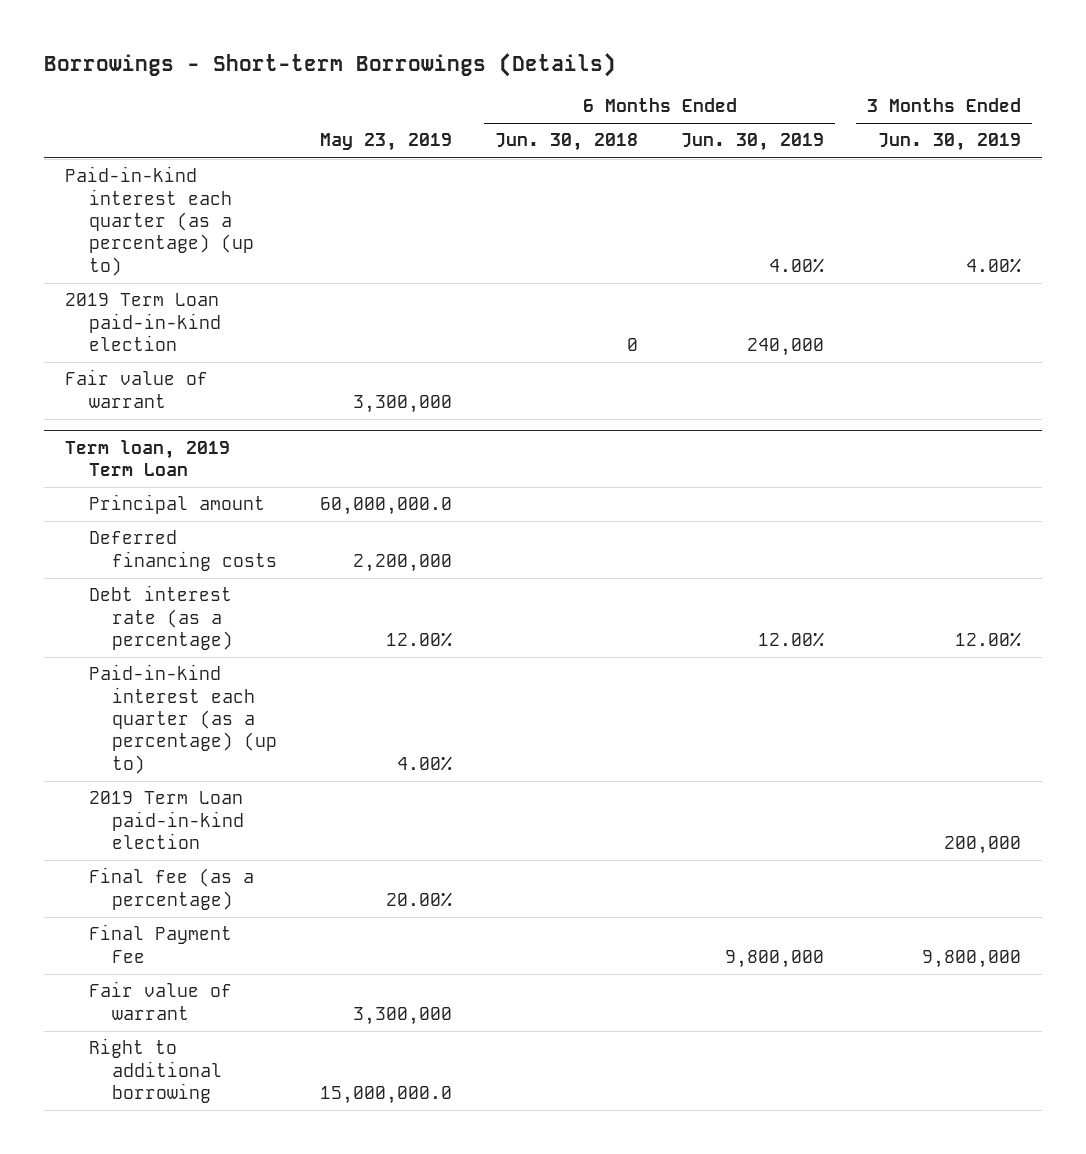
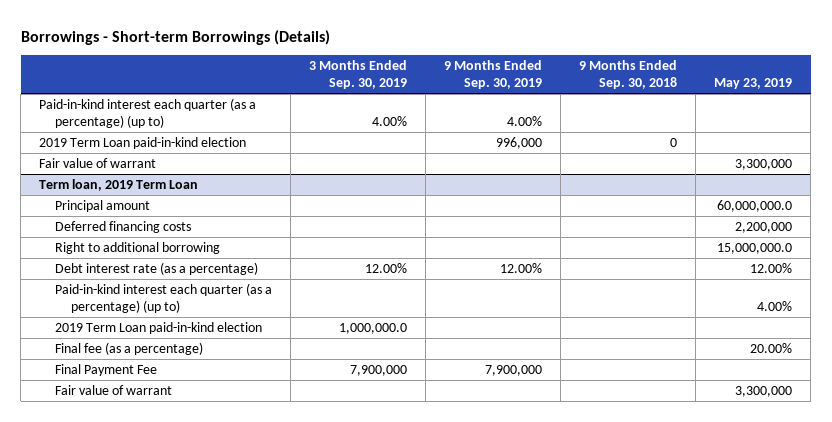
- | May 23, 2019 | 6 Months Ended Jun. 30, 2018 | 6 Months Ended Jun. 30, 2019 | 3 Months Ended Jun. 30, 2019
+ | 3 Months Ended Sep. 30, 2019 | 9 Months Ended Sep. 30, 2019 | 9 Months Ended Sep. 30, 2018 | May 23, 2019
@ Term loan, 2019 Term Loan
moved up: Right to additional borrowing | | | | 15,000,000.0

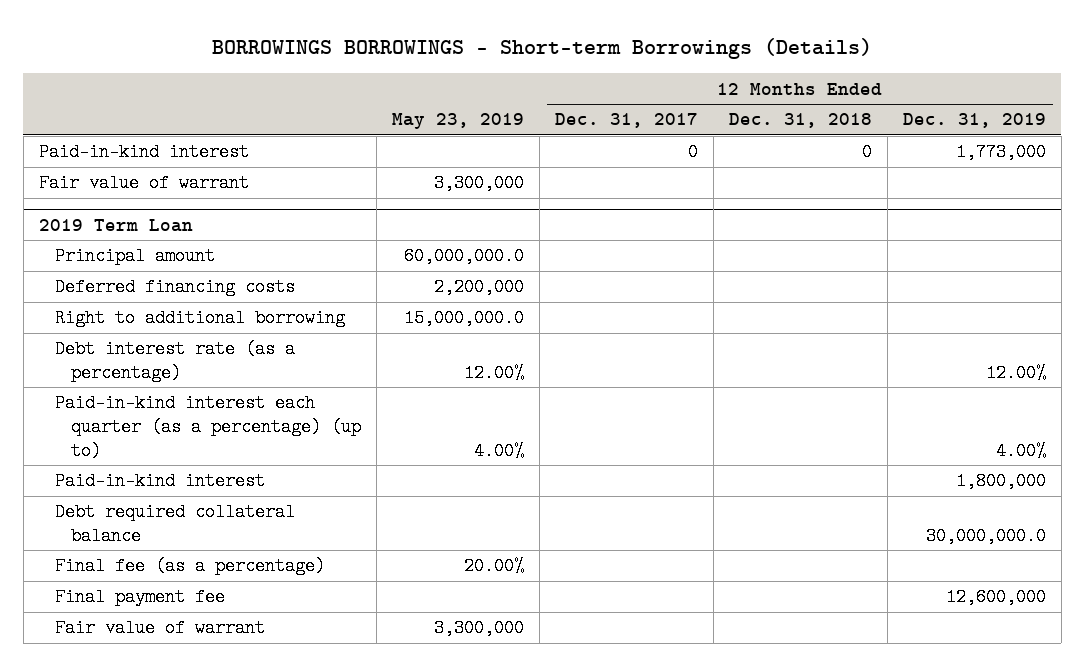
- Borrowings - Short-term Borrowings (Details)
+ BORROWINGS BORROWINGS - Short-term Borrowings (Details)
- | 3 Months Ended Sep. 30, 2019 | 9 Months Ended Sep. 30, 2019 | 9 Months Ended Sep. 30, 2018 | May 23, 2019
+ | May 23, 2019 | 12 Months Ended Dec. 31, 2017 | 12 Months Ended Dec. 31, 2018 | 12 Months Ended Dec. 31, 2019
- Paid-in-kind interest each quarter (as a percentage) (up to) | 4.00% | 4.00% | |
- 2019 Term Loan paid-in-kind election | | 996,000 | 0 |
+ Paid-in-kind interest | | 0 | 0 | 1,773,000
- Term loan, 2019 Term Loan
+ 2019 Term Loan
- 2019 Term Loan paid-in-kind election | 1,000,000.0 | | |
+ Paid-in-kind interest | | | | 1,800,000
+ Debt required collateral balance | | | | 30,000,000.0
- Final Payment Fee | 7,900,000 | 7,900,000 | |
+ Final payment fee | | | | 12,600,000

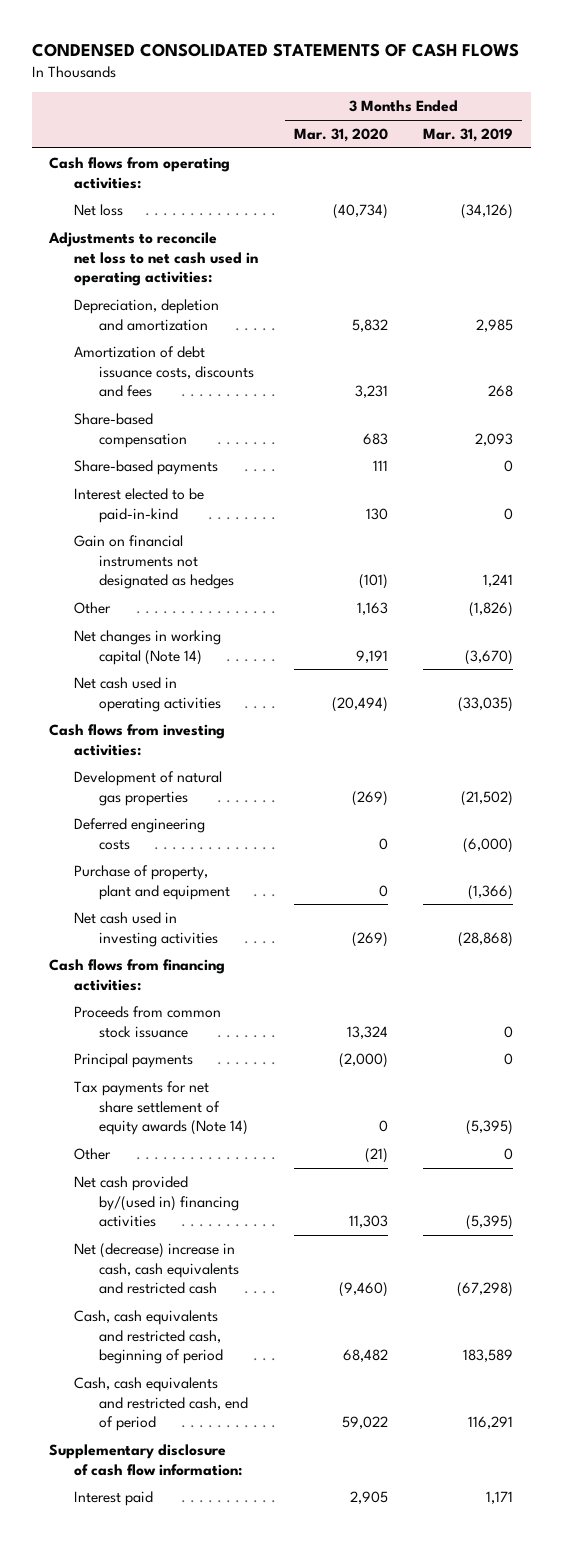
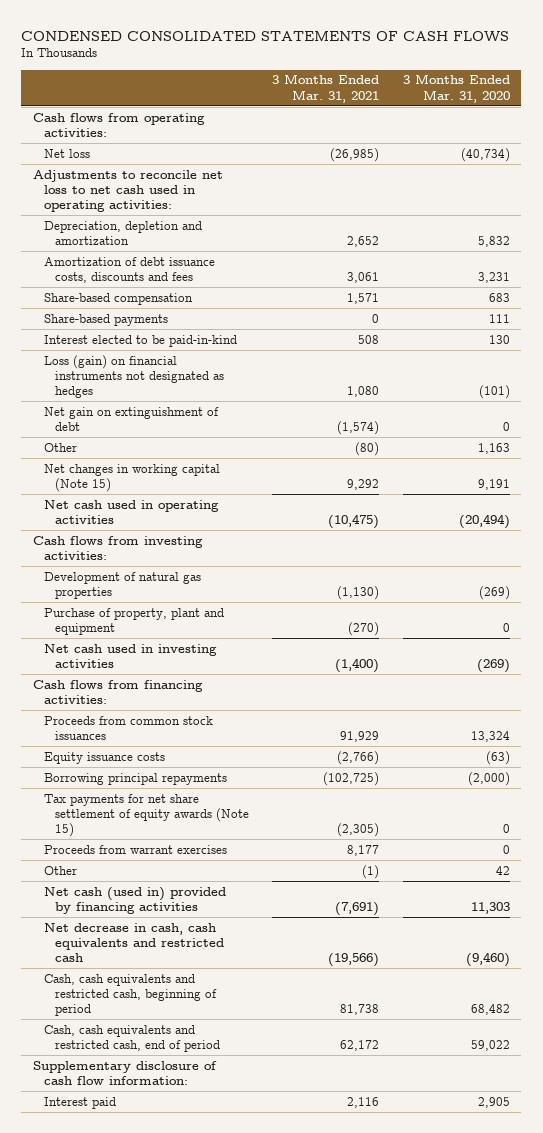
- | 3 Months Ended Mar. 31, 2020 | 3 Months Ended Mar. 31, 2019
+ | 3 Months Ended Mar. 31, 2021 | 3 Months Ended Mar. 31, 2020
- Gain on financial instruments not designated as hedges | (101) | 1,241
+ Loss (gain) on financial instruments not designated as hedges | 1,080 | (101)
+ Net gain on extinguishment of debt | (1,574) | 0
- Net changes in working capital (Note 14) | 9,191 | (3,670)
+ Net changes in working capital (Note 15) | 9,292 | 9,191
- Deferred engineering costs | 0 | (6,000)
- Proceeds from common stock issuance | 13,324 | 0
- Principal payments | (2,000) | 0
- Tax payments for net share settlement of equity awards (Note 14) | 0 | (5,395)
- Other | (21) | 0
- Net cash provided by/(used in) financing activities | 11,303 | (5,395)
- Net (decrease) increase in cash, cash equivalents and restricted cash | (9,460) | (67,298)
+ Proceeds from common stock issuances | 91,929 | 13,324
+ Equity issuance costs | (2,766) | (63)
+ Borrowing principal repayments | (102,725) | (2,000)
+ Tax payments for net share settlement of equity awards (Note 15) | (2,305) | 0
+ Proceeds from warrant exercises | 8,177 | 0
+ Other | (1) | 42
+ Net cash (used in) provided by financing activities | (7,691) | 11,303
+ Net decrease in cash, cash equivalents and restricted cash | (19,566) | (9,460)

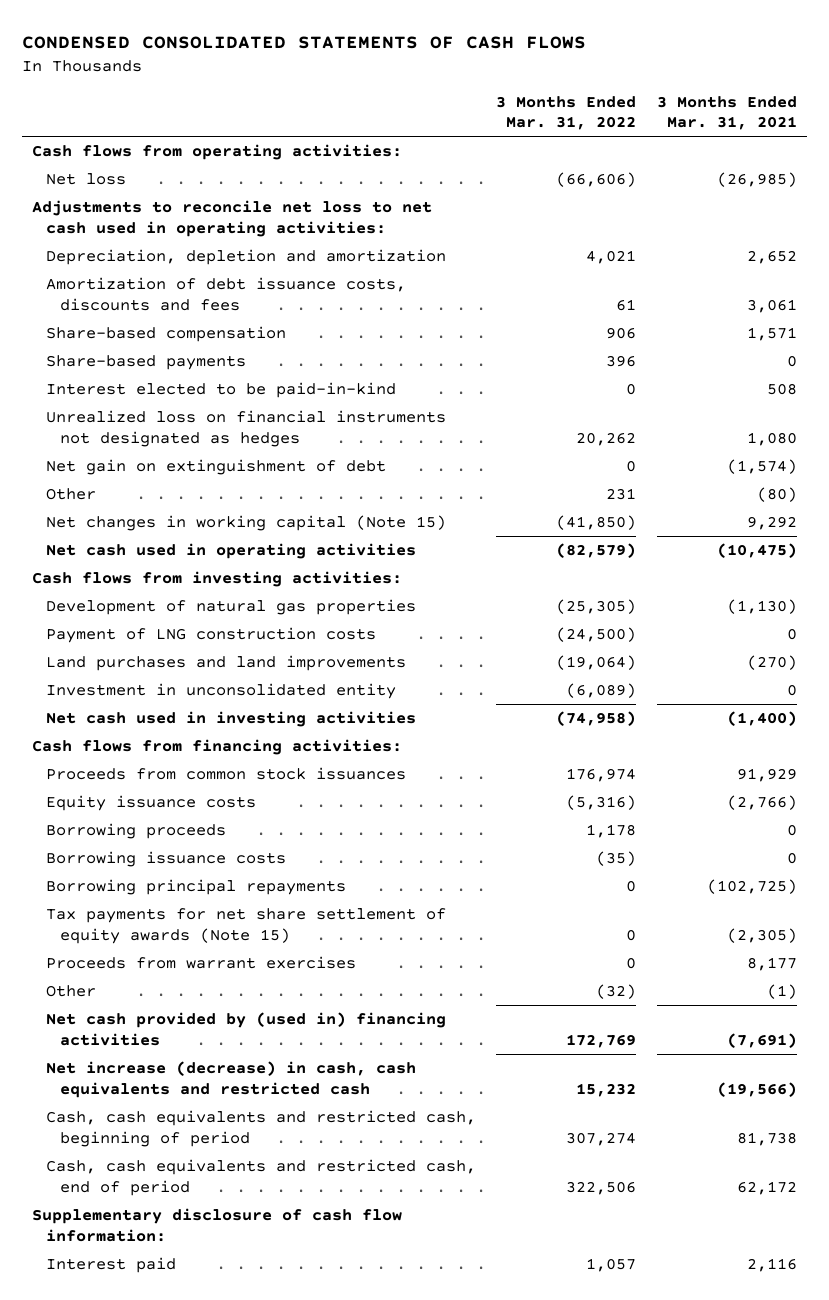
- | 3 Months Ended Mar. 31, 2021 | 3 Months Ended Mar. 31, 2020
+ | 3 Months Ended Mar. 31, 2022 | 3 Months Ended Mar. 31, 2021
- Loss (gain) on financial instruments not designated as hedges | 1,080 | (101)
+ Unrealized loss on financial instruments not designated as hedges | 20,262 | 1,080
- Purchase of property, plant and equipment | (270) | 0
+ Payment of LNG construction costs | (24,500) | 0
+ Land purchases and land improvements | (19,064) | (270)
+ Investment in unconsolidated entity | (6,089) | 0
+ Borrowing proceeds | 1,178 | 0
+ Borrowing issuance costs | (35) | 0
- Net cash (used in) provided by financing activities | (7,691) | 11,303
- Net decrease in cash, cash equivalents and restricted cash | (19,566) | (9,460)
+ Net cash provided by (used in) financing activities | 172,769 | (7,691)
+ Net increase (decrease) in cash, cash equivalents and restricted cash | 15,232 | (19,566)

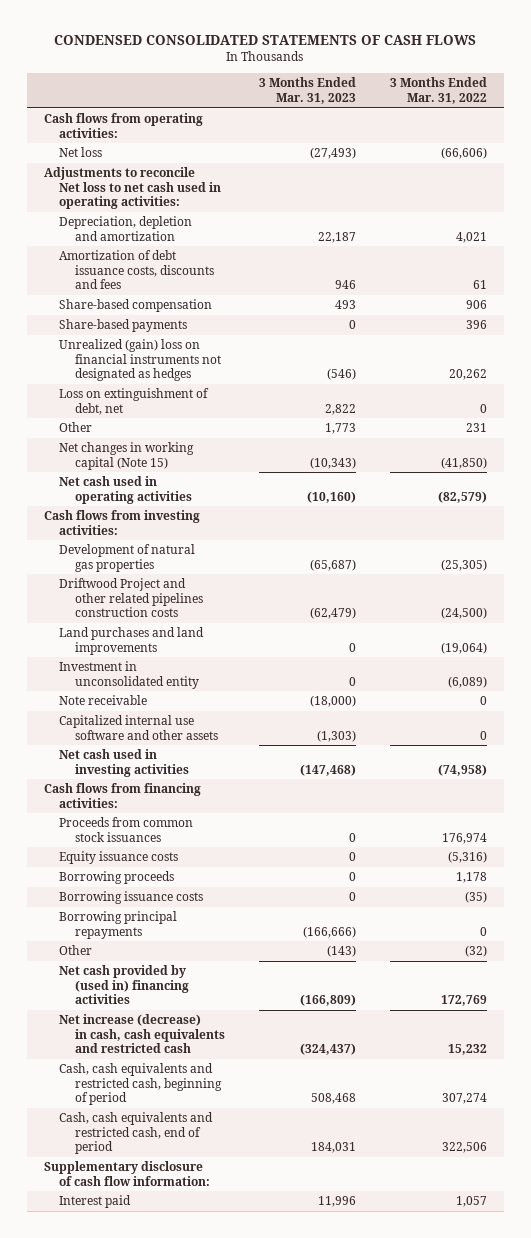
- | 3 Months Ended Mar. 31, 2022 | 3 Months Ended Mar. 31, 2021
+ | 3 Months Ended Mar. 31, 2023 | 3 Months Ended Mar. 31, 2022
- Adjustments to reconcile net loss to net cash used in operating activities:
+ Adjustments to reconcile Net loss to net cash used in operating activities:
- Interest elected to be paid-in-kind | 0 | 508
- Unrealized loss on financial instruments not designated as hedges | 20,262 | 1,080
- Net gain on extinguishment of debt | 0 | (1,574)
+ Unrealized (gain) loss on financial instruments not designated as hedges | (546) | 20,262
+ Loss on extinguishment of debt, net | 2,822 | 0
- Payment of LNG construction costs | (24,500) | 0
+ Driftwood Project and other related pipelines construction costs | (62,479) | (24,500)
+ Note receivable | (18,000) | 0
+ Capitalized internal use software and other assets | (1,303) | 0
- Tax payments for net share settlement of equity awards (Note 15) | 0 | (2,305)
- Proceeds from warrant exercises | 0 | 8,177

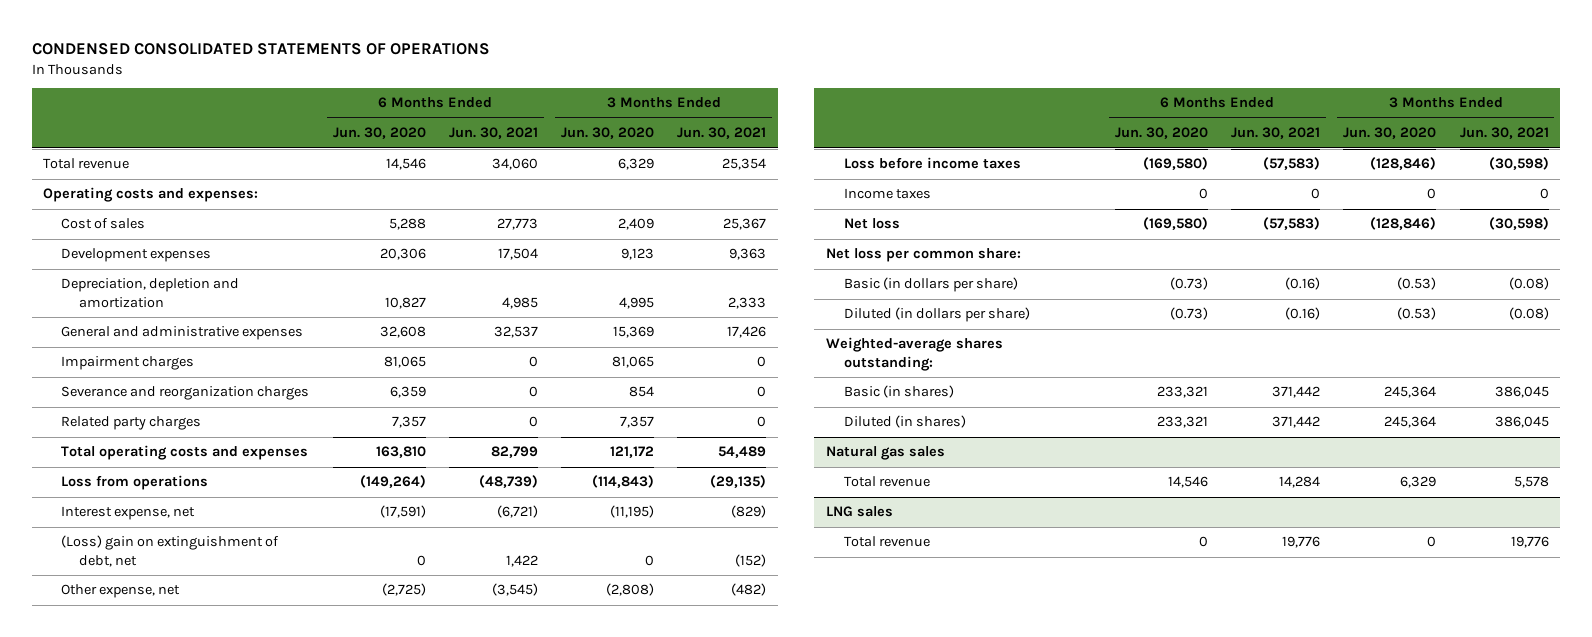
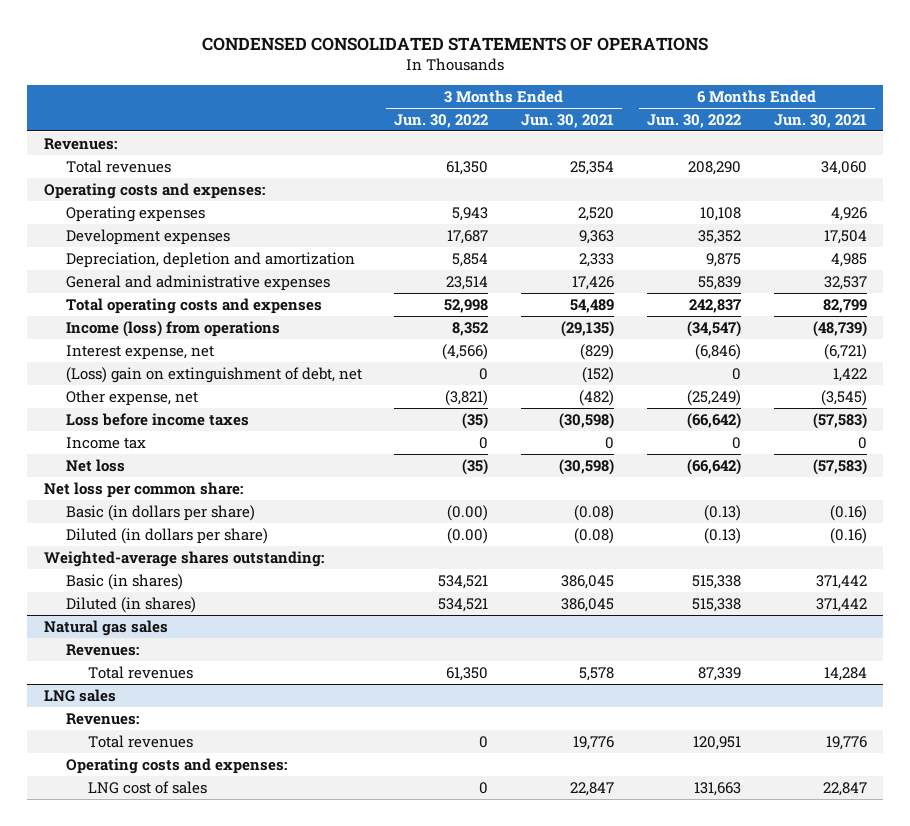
- | 6 Months Ended Jun. 30, 2020 | 6 Months Ended Jun. 30, 2021 | 3 Months Ended Jun. 30, 2020 | 3 Months Ended Jun. 30, 2021
+ | 3 Months Ended Jun. 30, 2022 | 3 Months Ended Jun. 30, 2021 | 6 Months Ended Jun. 30, 2022 | 6 Months Ended Jun. 30, 2021
- Total revenue | 14,546 | 34,060 | 6,329 | 25,354
+ Revenues:
+ Total revenues | 61,350 | 25,354 | 208,290 | 34,060
- Cost of sales | 5,288 | 27,773 | 2,409 | 25,367
+ Operating expenses | 5,943 | 2,520 | 10,108 | 4,926
- Impairment charges | 81,065 | 0 | 81,065 | 0
- Severance and reorganization charges | 6,359 | 0 | 854 | 0
- Related party charges | 7,357 | 0 | 7,357 | 0
- Loss from operations | (149,264) | (48,739) | (114,843) | (29,135)
+ Income (loss) from operations | 8,352 | (29,135) | (34,547) | (48,739)
- Income taxes | 0 | 0 | 0 | 0
+ Income tax | 0 | 0 | 0 | 0
@ Natural gas sales
- Total revenue | 14,546 | 14,284 | 6,329 | 5,578
+ Revenues:
+ Total revenues | 61,350 | 5,578 | 87,339 | 14,284
@ LNG sales
- Total revenue | 0 | 19,776 | 0 | 19,776
+ Revenues:
+ Total revenues | 0 | 19,776 | 120,951 | 19,776
+ Operating costs and expenses:
+ LNG cost of sales | 0 | 22,847 | 131,663 | 22,847

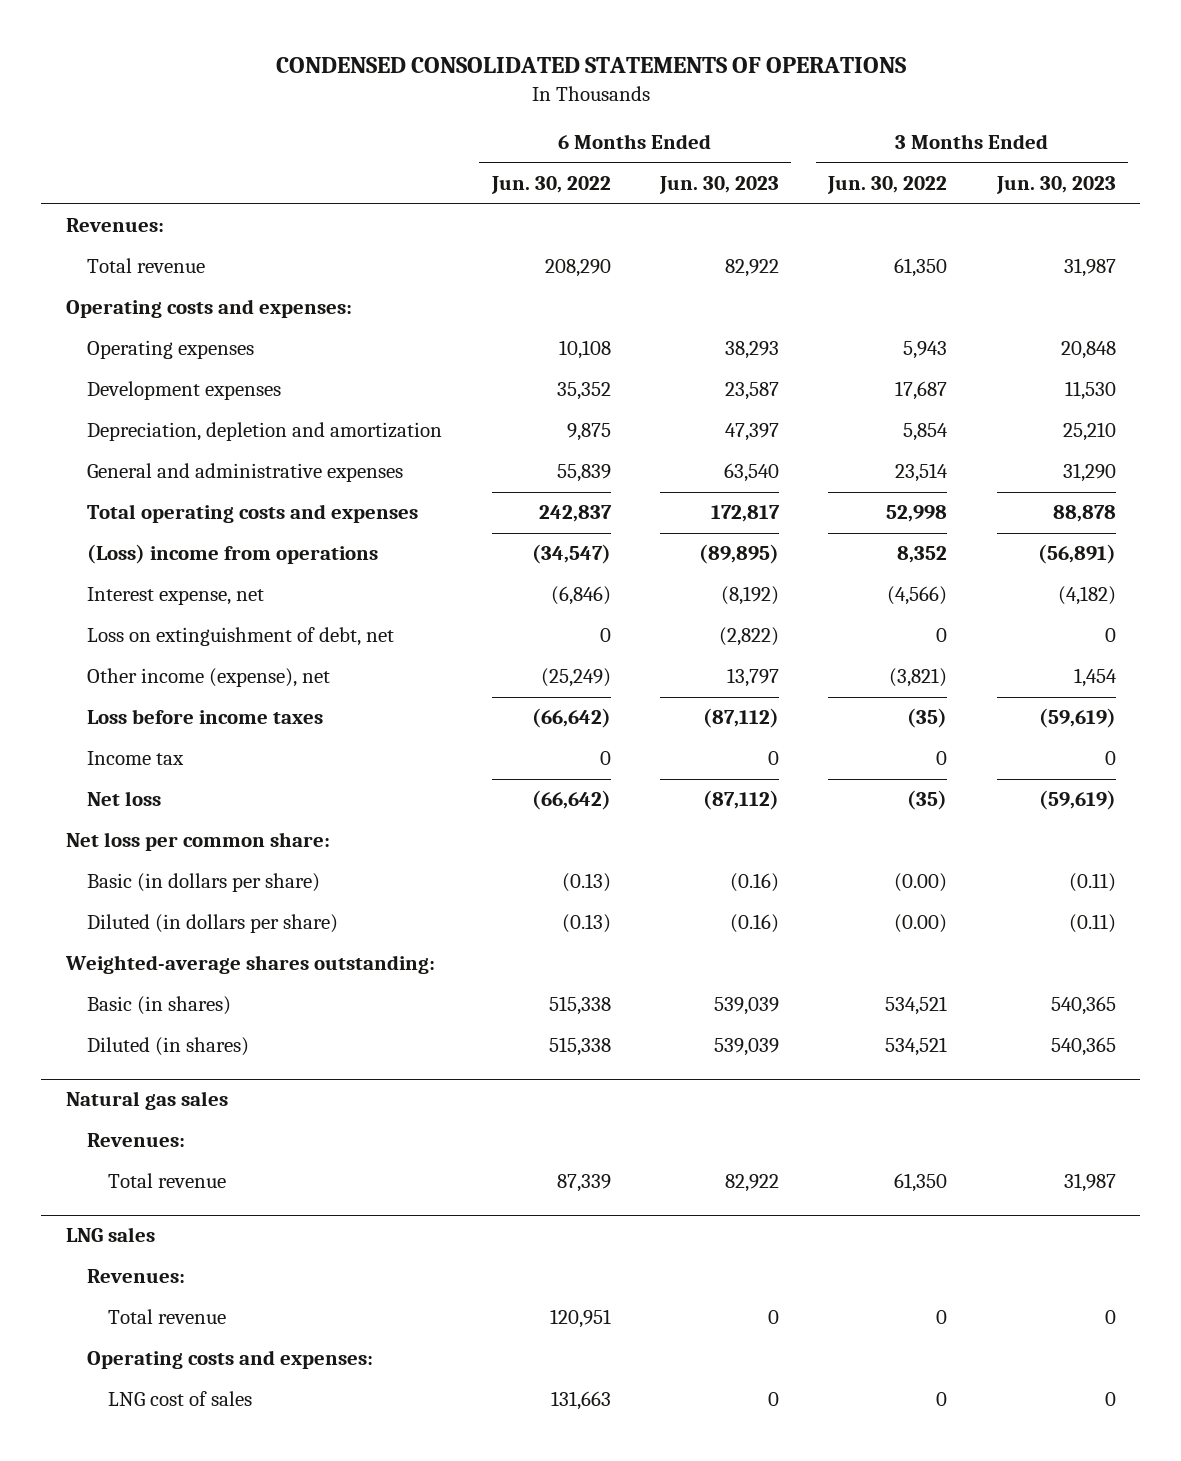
- | 3 Months Ended Jun. 30, 2022 | 3 Months Ended Jun. 30, 2021 | 6 Months Ended Jun. 30, 2022 | 6 Months Ended Jun. 30, 2021
+ | 6 Months Ended Jun. 30, 2022 | 6 Months Ended Jun. 30, 2023 | 3 Months Ended Jun. 30, 2022 | 3 Months Ended Jun. 30, 2023
- Total revenues | 61,350 | 25,354 | 208,290 | 34,060
+ Total revenue | 208,290 | 82,922 | 61,350 | 31,987
- Income (loss) from operations | 8,352 | (29,135) | (34,547) | (48,739)
+ (Loss) income from operations | (34,547) | (89,895) | 8,352 | (56,891)
- (Loss) gain on extinguishment of debt, net | 0 | (152) | 0 | 1,422
- Other expense, net | (3,821) | (482) | (25,249) | (3,545)
+ Loss on extinguishment of debt, net | 0 | (2,822) | 0 | 0
+ Other income (expense), net | (25,249) | 13,797 | (3,821) | 1,454
@ Natural gas sales
- Total revenues | 61,350 | 5,578 | 87,339 | 14,284
+ Total revenue | 87,339 | 82,922 | 61,350 | 31,987
@ LNG sales
- Total revenues | 0 | 19,776 | 120,951 | 19,776
+ Total revenue | 120,951 | 0 | 0 | 0

